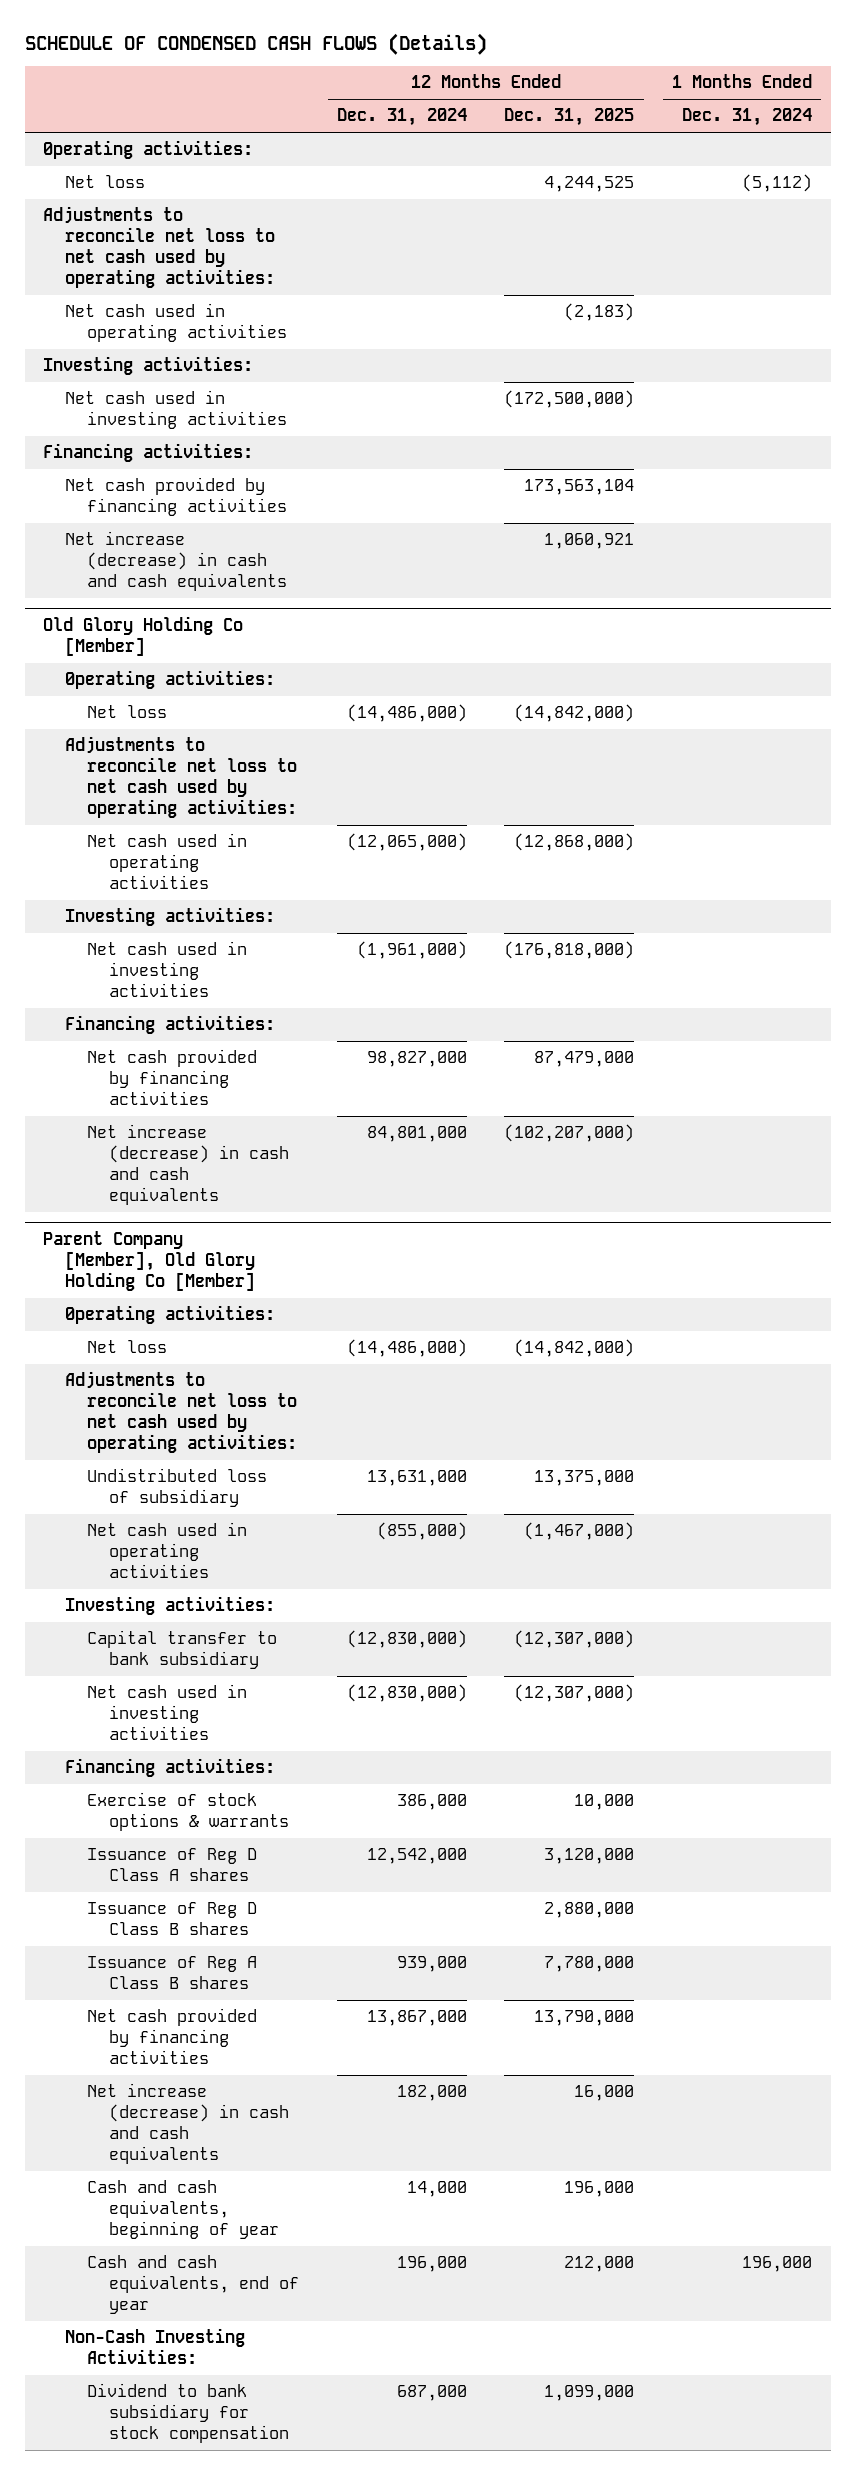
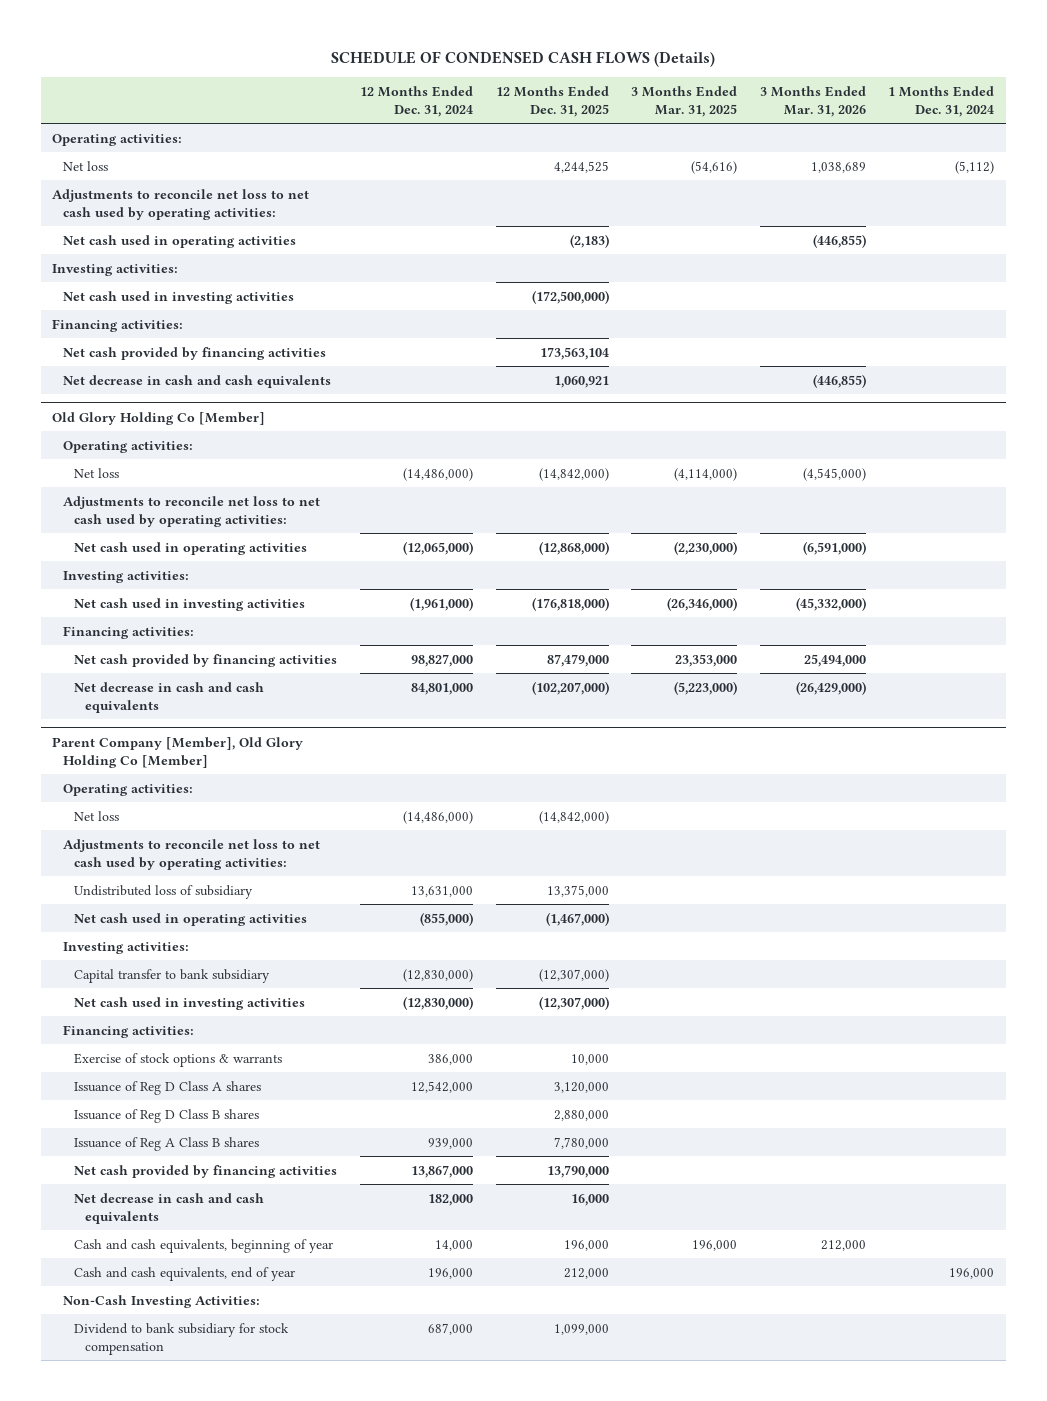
- | 12 Months Ended Dec. 31, 2024 | 12 Months Ended Dec. 31, 2025 | 1 Months Ended Dec. 31, 2024
+ | 12 Months Ended Dec. 31, 2024 | 12 Months Ended Dec. 31, 2025 | 3 Months Ended Mar. 31, 2025 | 3 Months Ended Mar. 31, 2026 | 1 Months Ended Dec. 31, 2024
- 0perating activities:
+ Operating activities:
- Net increase (decrease) in cash and cash equivalents | | 1,060,921 |
+ Net decrease in cash and cash equivalents | | 1,060,921 | | (446,855) |
@ Old Glory Holding Co [Member]
- 0perating activities:
+ Operating activities:
- Net increase (decrease) in cash and cash equivalents | 84,801,000 | (102,207,000) |
+ Net decrease in cash and cash equivalents | 84,801,000 | (102,207,000) | (5,223,000) | (26,429,000) |
@ Parent Company [Member], Old Glory Holding Co [Member]
- 0perating activities:
+ Operating activities:
- Net increase (decrease) in cash and cash equivalents | 182,000 | 16,000 |
+ Net decrease in cash and cash equivalents | 182,000 | 16,000 | | |

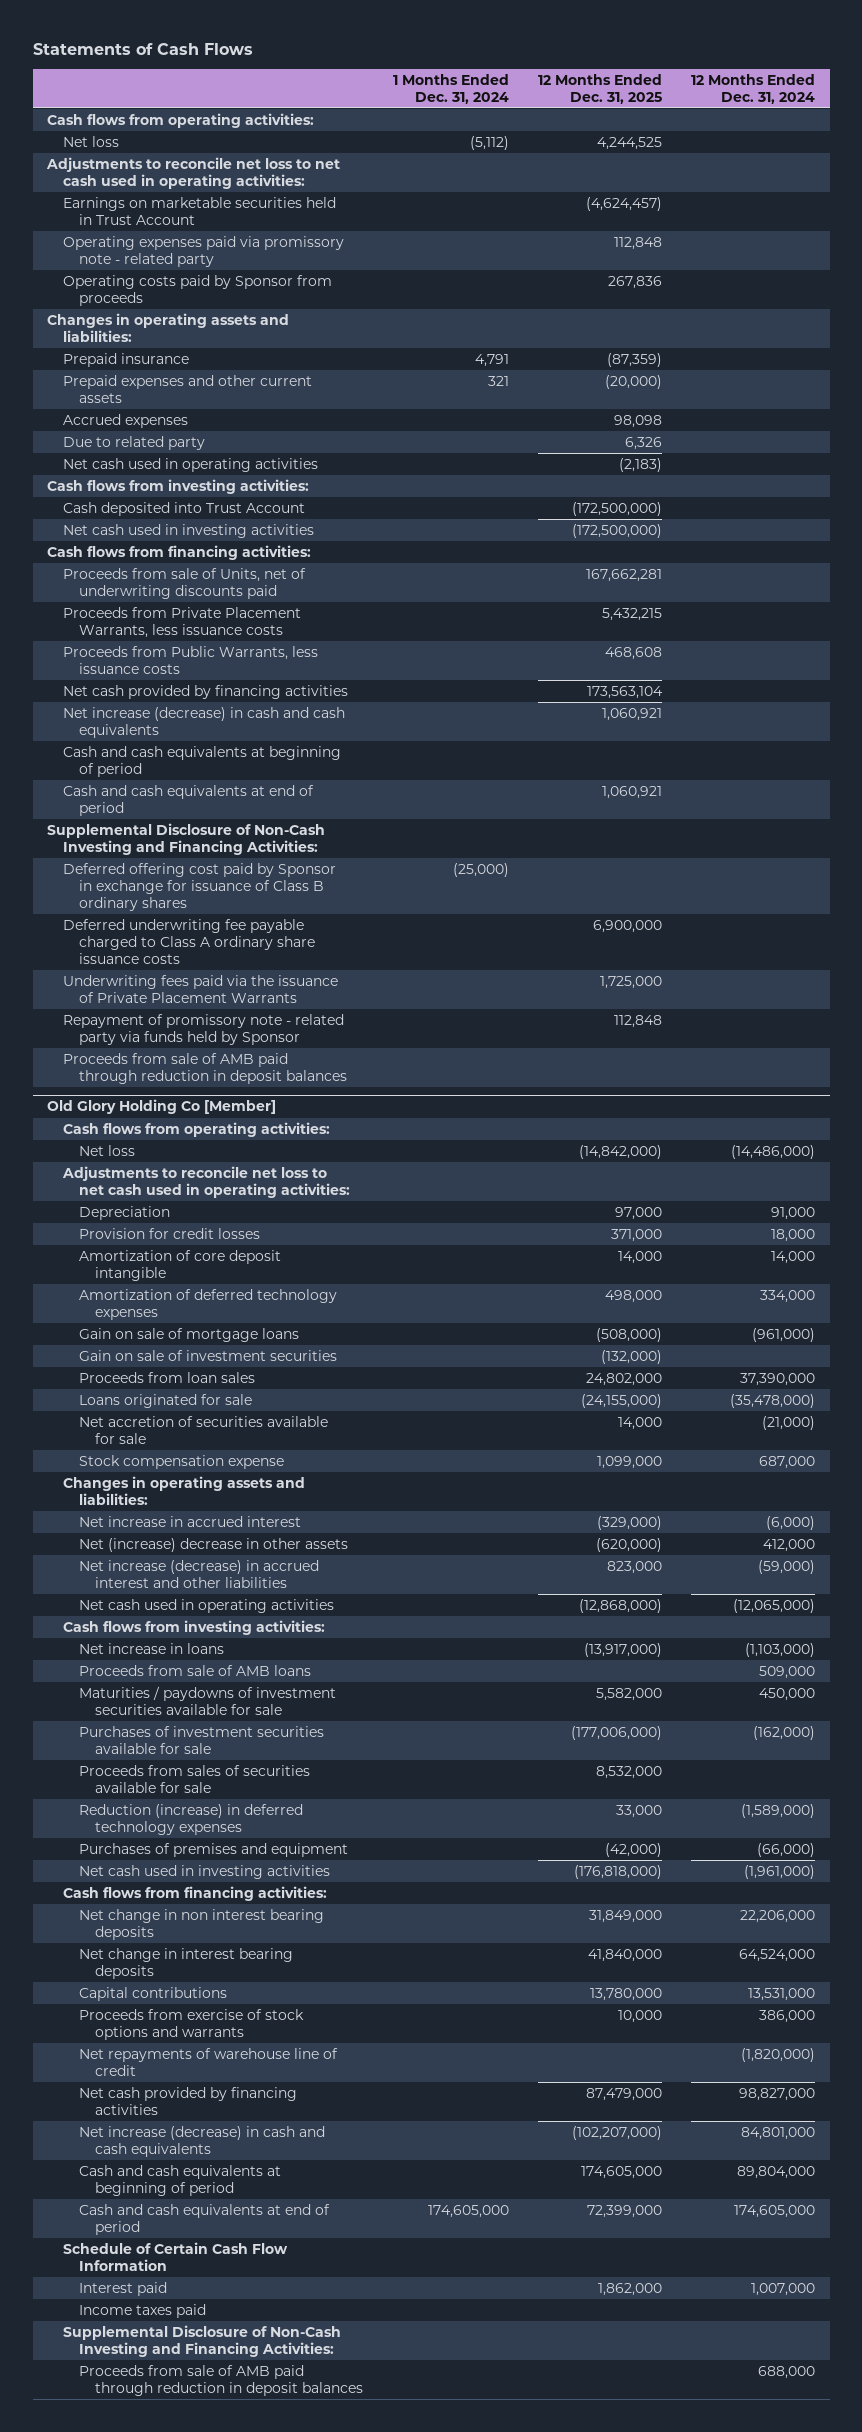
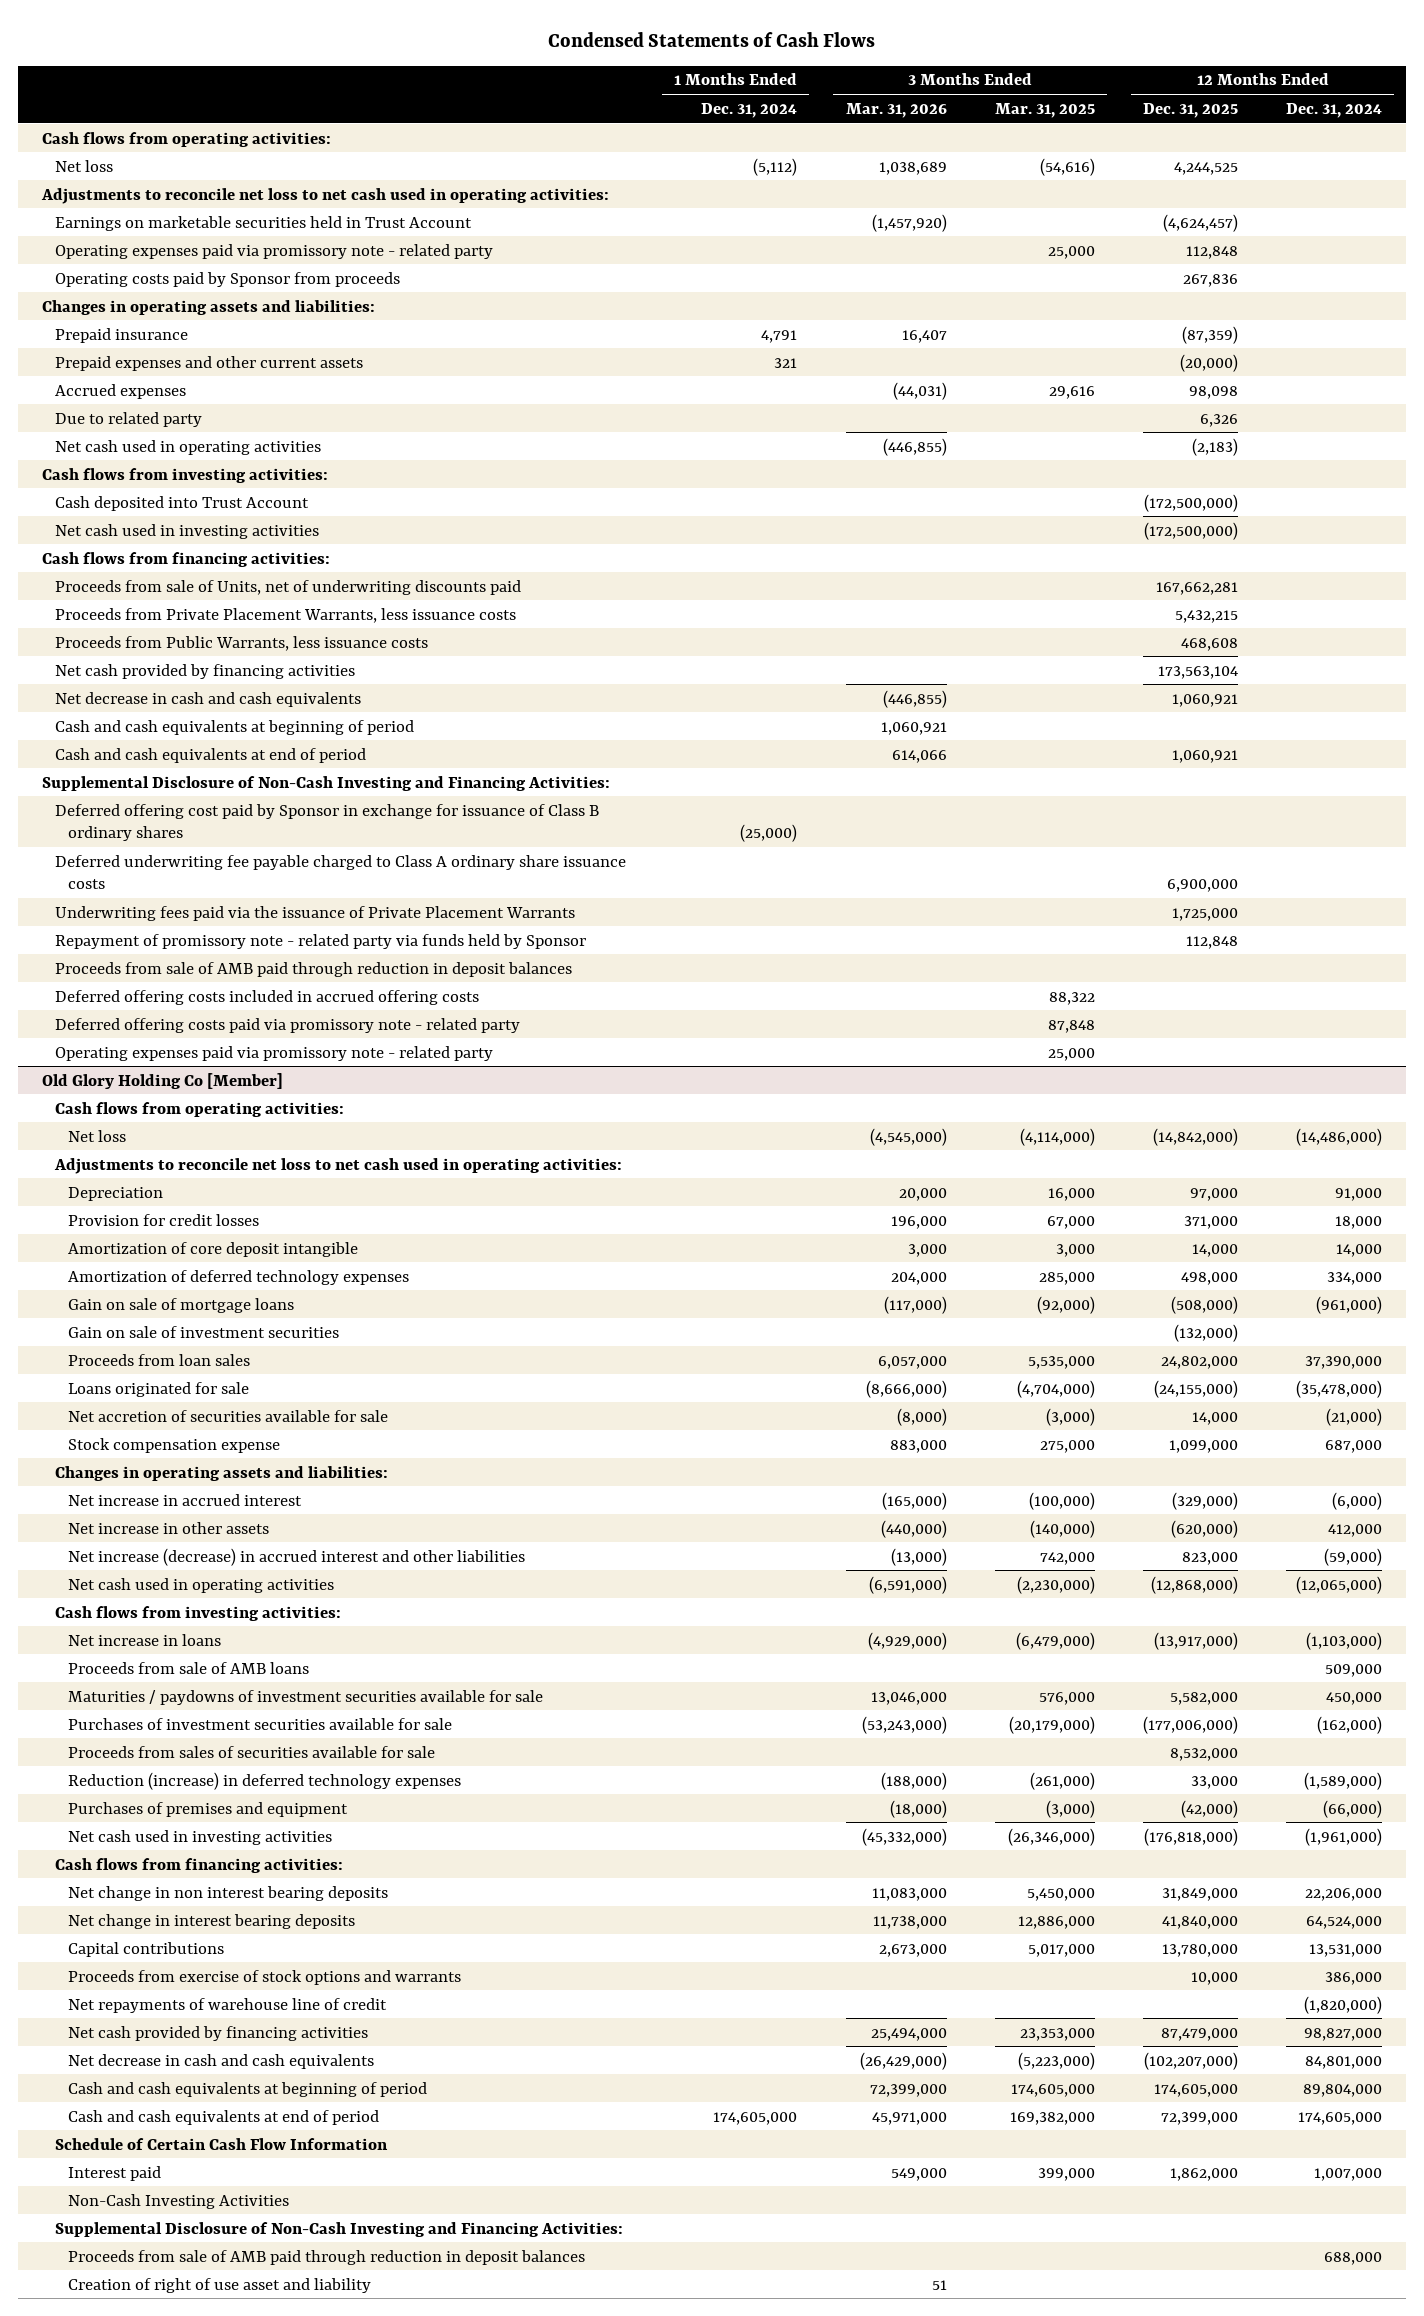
- Statements of Cash Flows
+ Condensed Statements of Cash Flows
- | 1 Months Ended Dec. 31, 2024 | 12 Months Ended Dec. 31, 2025 | 12 Months Ended Dec. 31, 2024
+ | 1 Months Ended Dec. 31, 2024 | 3 Months Ended Mar. 31, 2026 | 3 Months Ended Mar. 31, 2025 | 12 Months Ended Dec. 31, 2025 | 12 Months Ended Dec. 31, 2024
- Net increase (decrease) in cash and cash equivalents | | 1,060,921 |
+ Net decrease in cash and cash equivalents | | (446,855) | | 1,060,921 |
+ Deferred offering costs included in accrued offering costs | | | 88,322 | |
+ Deferred offering costs paid via promissory note - related party | | | 87,848 | |
+ Operating expenses paid via promissory note - related party | | | 25,000 | |
@ Old Glory Holding Co [Member]
- Net (increase) decrease in other assets | | (620,000) | 412,000
+ Net increase in other assets | | (440,000) | (140,000) | (620,000) | 412,000
- Net increase (decrease) in cash and cash equivalents | | (102,207,000) | 84,801,000
+ Net decrease in cash and cash equivalents | | (26,429,000) | (5,223,000) | (102,207,000) | 84,801,000
- Income taxes paid
+ Non-Cash Investing Activities
+ Creation of right of use asset and liability | | 51 | | |

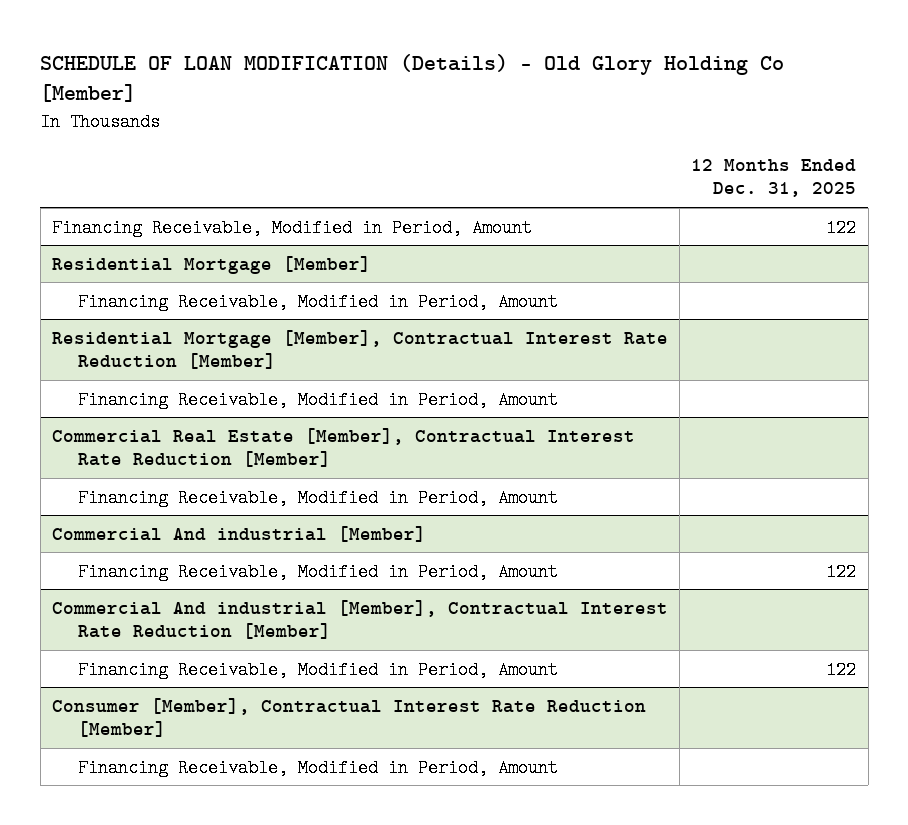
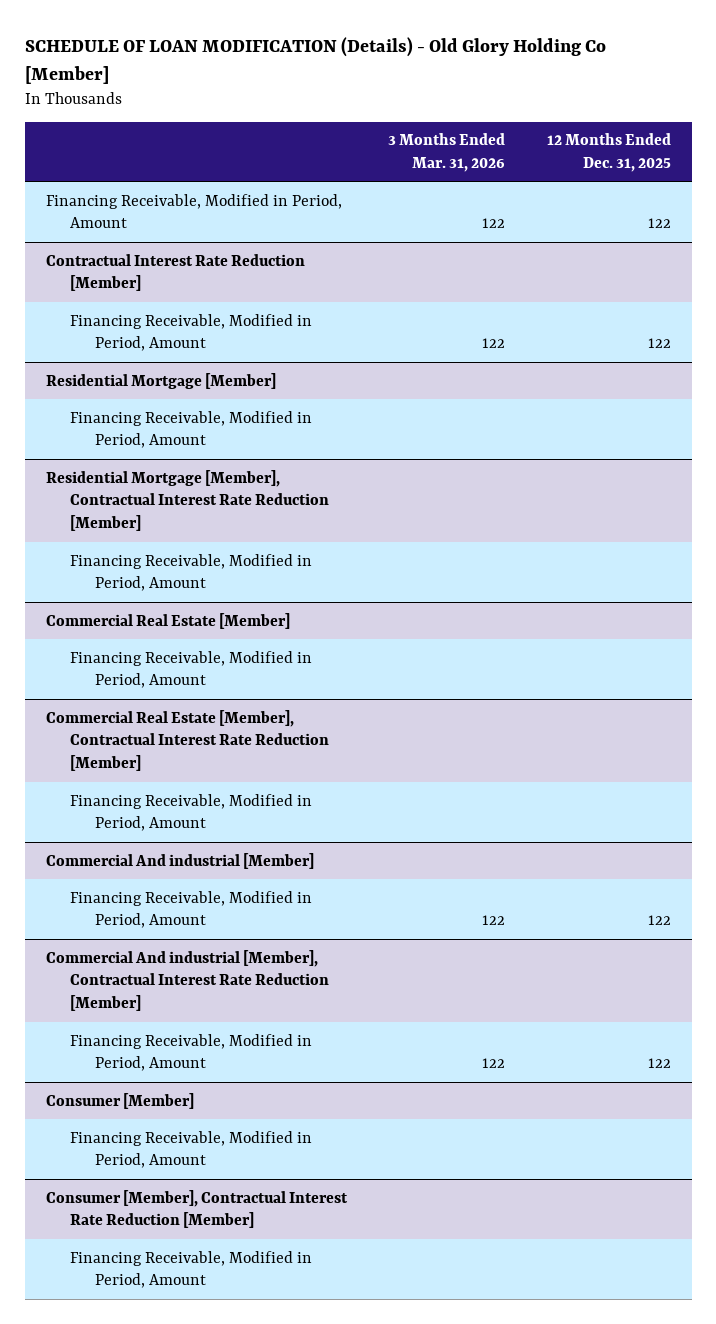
- | 12 Months Ended Dec. 31, 2025
+ | 3 Months Ended Mar. 31, 2026 | 12 Months Ended Dec. 31, 2025
+ Contractual Interest Rate Reduction [Member]
+ Financing Receivable, Modified in Period, Amount | 122 | 122
+ Commercial Real Estate [Member]
+ Financing Receivable, Modified in Period, Amount
+ Consumer [Member]
+ Financing Receivable, Modified in Period, Amount

